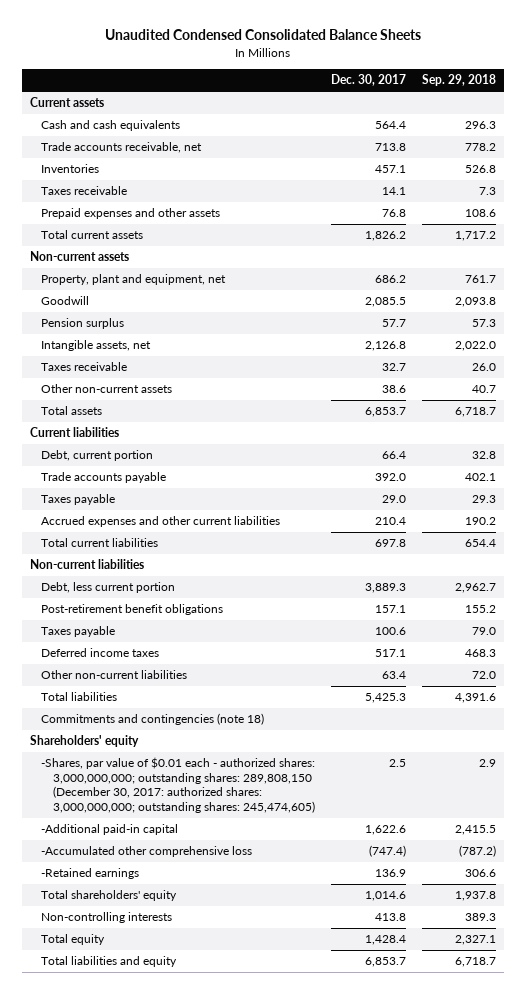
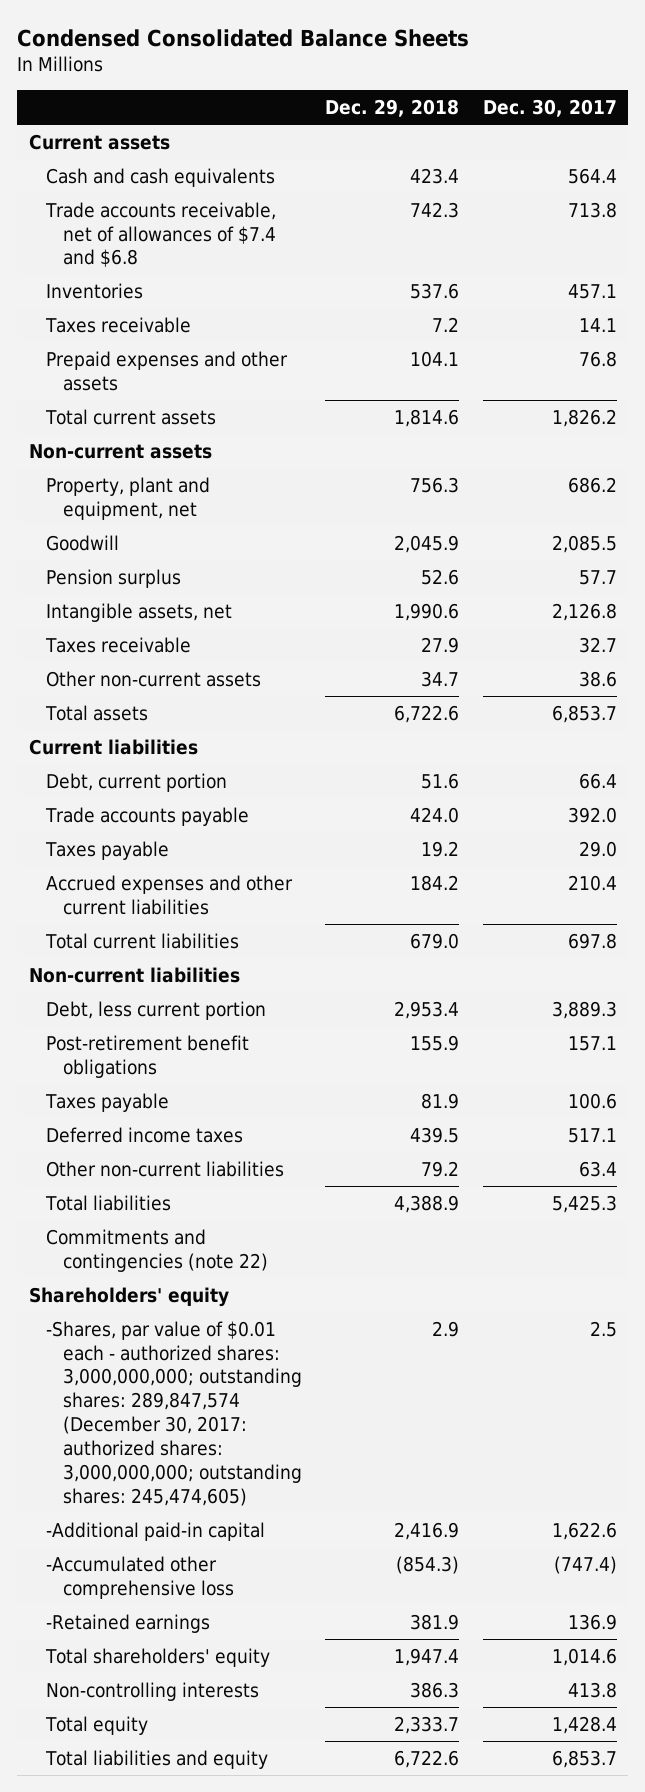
- Unaudited Condensed Consolidated Balance Sheets
+ Condensed Consolidated Balance Sheets
- | Dec. 30, 2017 | Sep. 29, 2018
+ | Dec. 29, 2018 | Dec. 30, 2017
- Trade accounts receivable, net | 713.8 | 778.2
+ Trade accounts receivable, net of allowances of $7.4 and $6.8 | 742.3 | 713.8
- Commitments and contingencies (note 18)
+ Commitments and contingencies (note 22)
- -Shares, par value of $0.01 each - authorized shares: 3,000,000,000; outstanding shares: 289,808,150 (December 30, 2017: authorized shares: 3,000,000,000; outstanding shares: 245,474,605) | 2.5 | 2.9
+ -Shares, par value of $0.01 each - authorized shares: 3,000,000,000; outstanding shares: 289,847,574 (December 30, 2017: authorized shares: 3,000,000,000; outstanding shares: 245,474,605) | 2.9 | 2.5

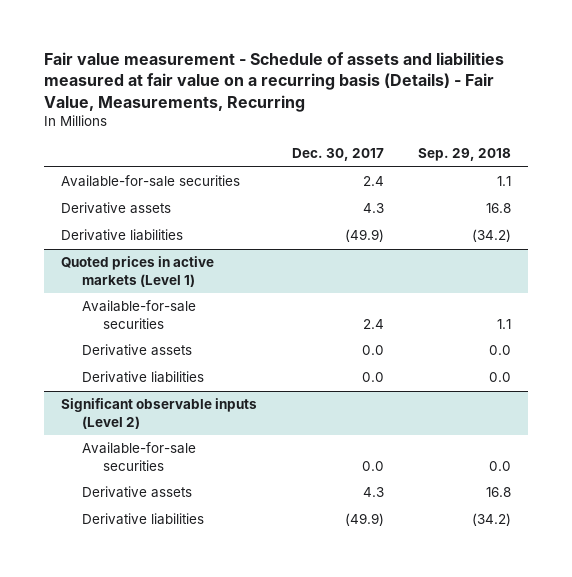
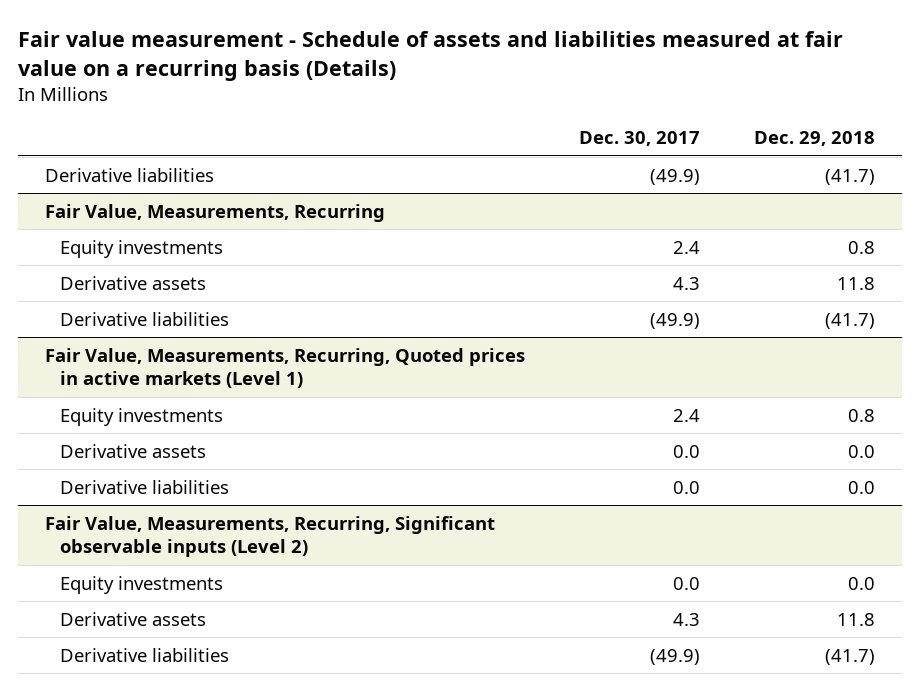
- Fair value measurement - Schedule of assets and liabilities measured at fair value on a recurring basis (Details) - Fair Value, Measurements, Recurring
+ Fair value measurement - Schedule of assets and liabilities measured at fair value on a recurring basis (Details)
- | Dec. 30, 2017 | Sep. 29, 2018
+ | Dec. 30, 2017 | Dec. 29, 2018
- Available-for-sale securities | 2.4 | 1.1
+ Derivative liabilities | (49.9) | (41.7)
+ Fair Value, Measurements, Recurring
+ Equity investments | 2.4 | 0.8
- Quoted prices in active markets (Level 1)
- Available-for-sale securities | 2.4 | 1.1
+ Fair Value, Measurements, Recurring, Quoted prices in active markets (Level 1)
+ Equity investments | 2.4 | 0.8
- Significant observable inputs (Level 2)
- Available-for-sale securities | 0.0 | 0.0
+ Fair Value, Measurements, Recurring, Significant observable inputs (Level 2)
+ Equity investments | 0.0 | 0.0

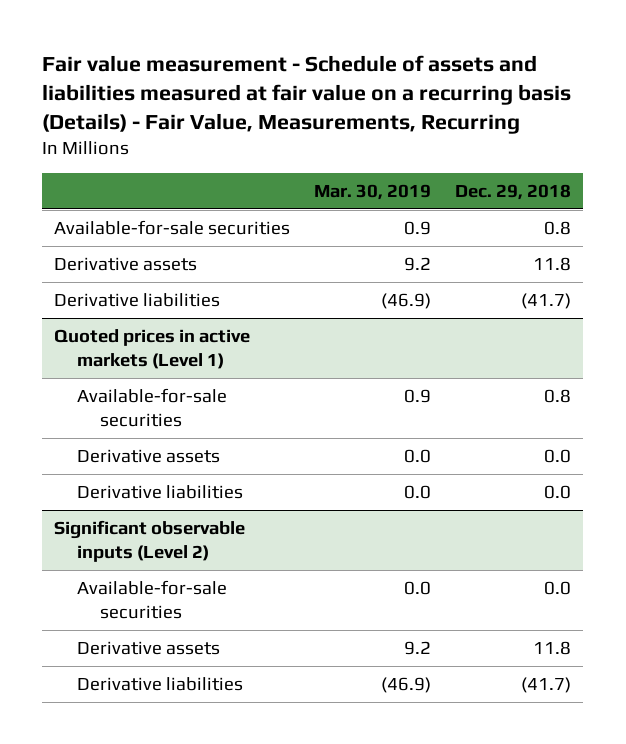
- Fair value measurement - Schedule of assets and liabilities measured at fair value on a recurring basis (Details)
+ Fair value measurement - Schedule of assets and liabilities measured at fair value on a recurring basis (Details) - Fair Value, Measurements, Recurring
- | Dec. 30, 2017 | Dec. 29, 2018
+ | Mar. 30, 2019 | Dec. 29, 2018
- Derivative liabilities | (49.9) | (41.7)
- Fair Value, Measurements, Recurring
- Equity investments | 2.4 | 0.8
+ Available-for-sale securities | 0.9 | 0.8
- Fair Value, Measurements, Recurring, Quoted prices in active markets (Level 1)
- Equity investments | 2.4 | 0.8
+ Quoted prices in active markets (Level 1)
+ Available-for-sale securities | 0.9 | 0.8
- Fair Value, Measurements, Recurring, Significant observable inputs (Level 2)
- Equity investments | 0.0 | 0.0
+ Significant observable inputs (Level 2)
+ Available-for-sale securities | 0.0 | 0.0

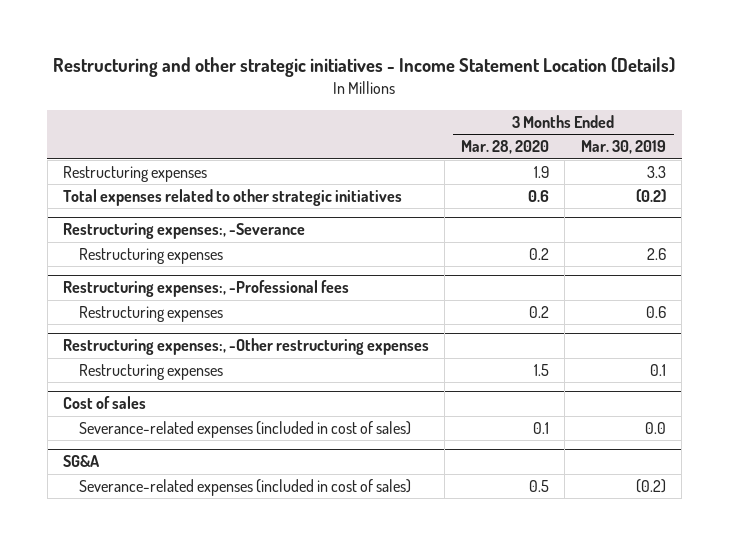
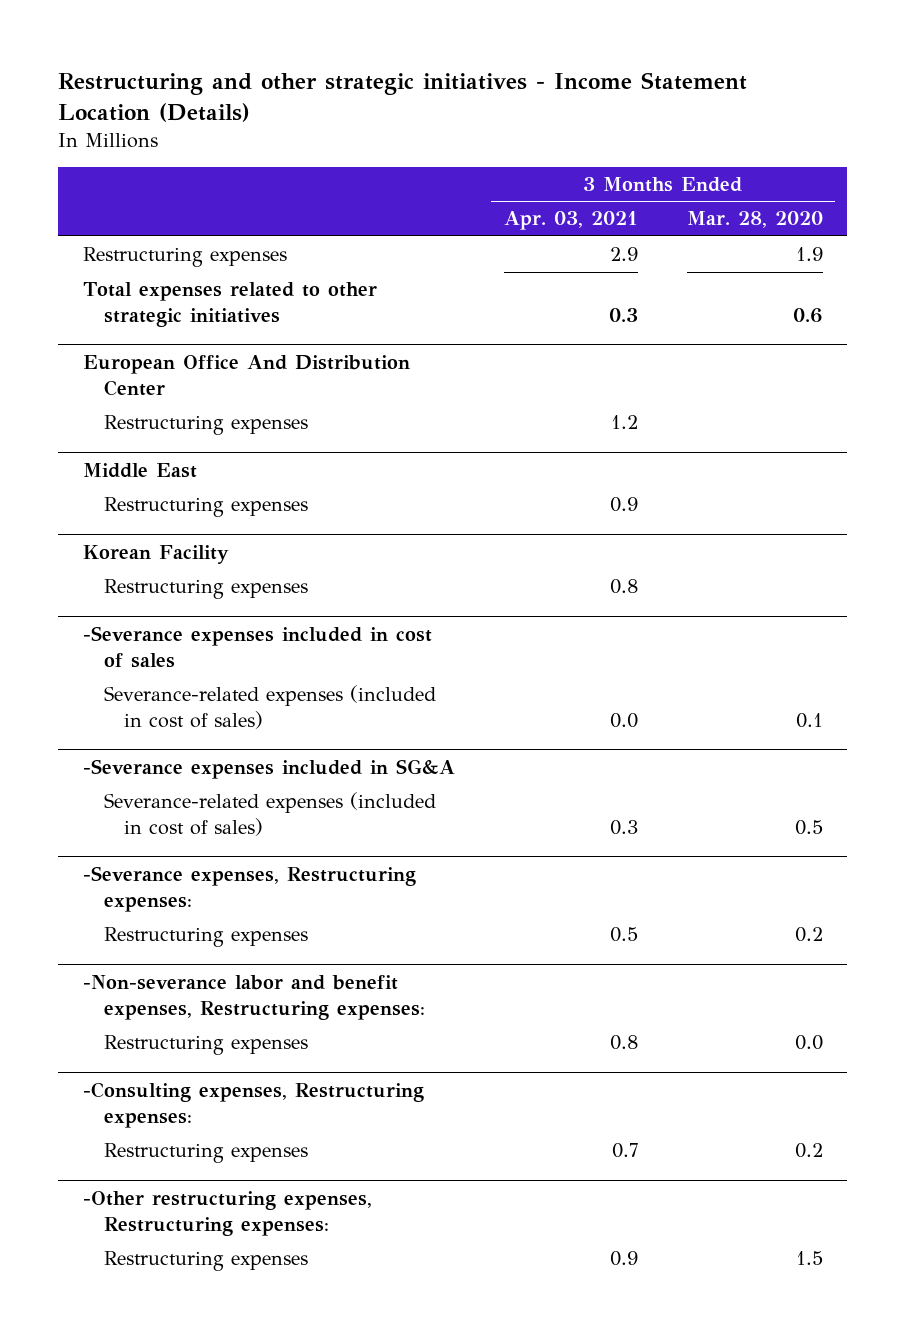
- | 3 Months Ended Mar. 28, 2020 | 3 Months Ended Mar. 30, 2019
+ | 3 Months Ended Apr. 03, 2021 | 3 Months Ended Mar. 28, 2020
- Restructuring expenses:, -Severance
+ European Office And Distribution Center
+ Restructuring expenses | 1.2 |
+ Middle East
+ Restructuring expenses | 0.9 |
+ Korean Facility
+ Restructuring expenses | 0.8 |
+ -Severance expenses included in cost of sales
+ Severance-related expenses (included in cost of sales) | 0.0 | 0.1
+ -Severance expenses included in SG&A
+ Severance-related expenses (included in cost of sales) | 0.3 | 0.5
+ -Severance expenses, Restructuring expenses:
- Restructuring expenses:, -Professional fees
+ -Non-severance labor and benefit expenses, Restructuring expenses:
+ Restructuring expenses | 0.8 | 0.0
+ -Consulting expenses, Restructuring expenses:
- Restructuring expenses:, -Other restructuring expenses
+ -Other restructuring expenses, Restructuring expenses:
- Cost of sales
- Severance-related expenses (included in cost of sales) | 0.1 | 0.0
- SG&A
- Severance-related expenses (included in cost of sales) | 0.5 | (0.2)

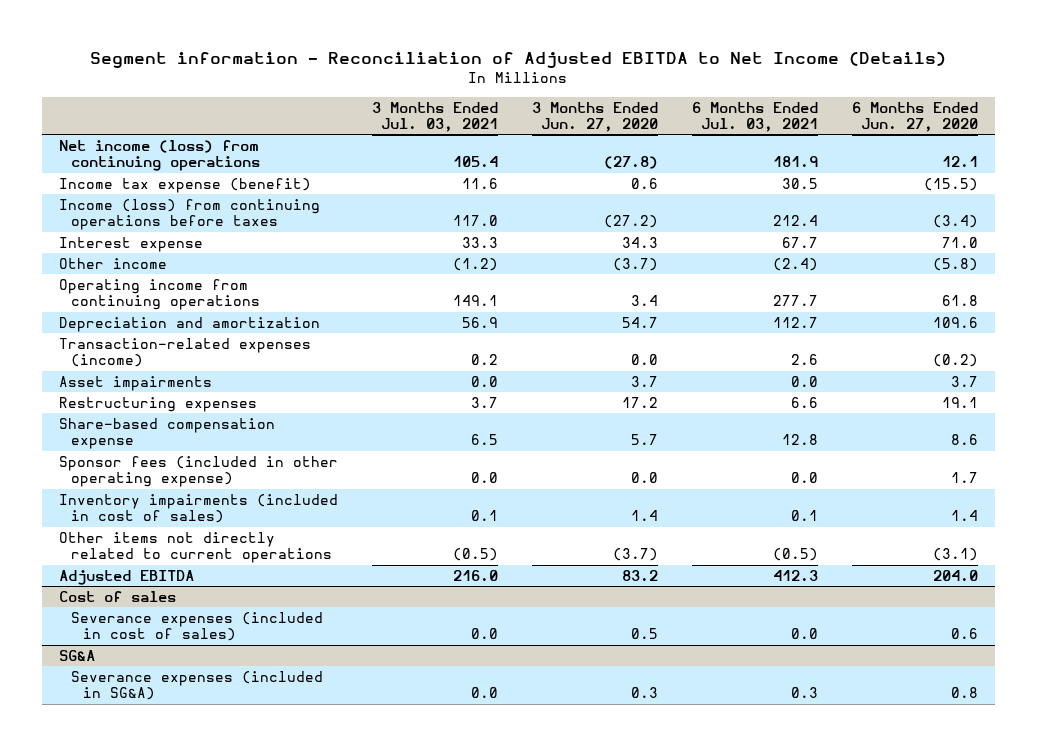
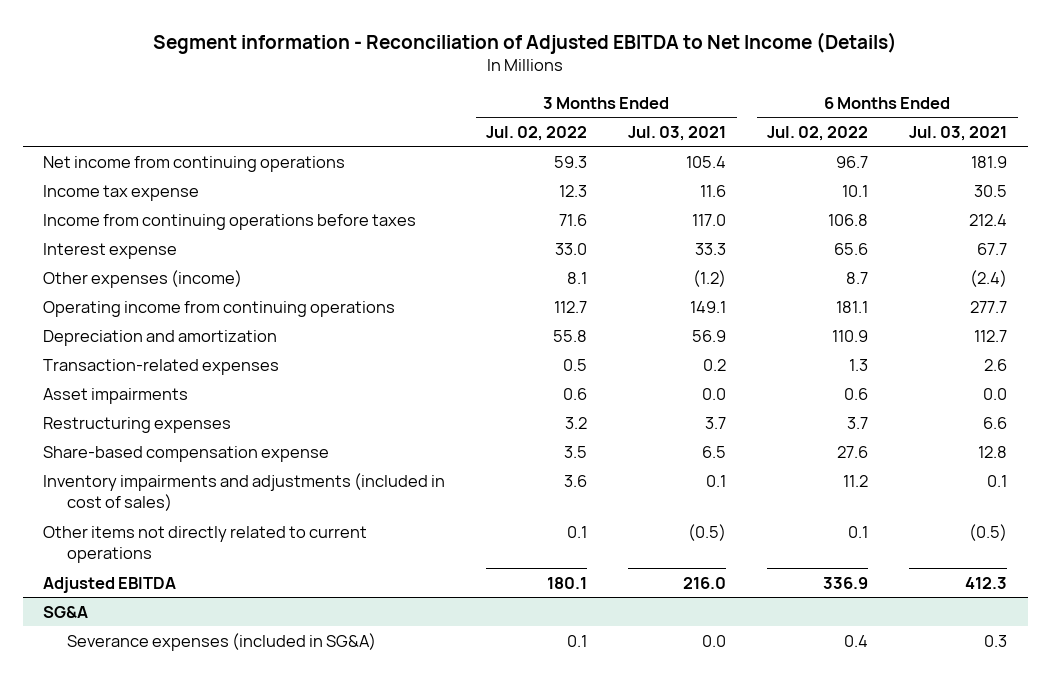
- | 3 Months Ended Jul. 03, 2021 | 3 Months Ended Jun. 27, 2020 | 6 Months Ended Jul. 03, 2021 | 6 Months Ended Jun. 27, 2020
+ | 3 Months Ended Jul. 02, 2022 | 3 Months Ended Jul. 03, 2021 | 6 Months Ended Jul. 02, 2022 | 6 Months Ended Jul. 03, 2021
- Net income (loss) from continuing operations | 105.4 | (27.8) | 181.9 | 12.1
- Income tax expense (benefit) | 11.6 | 0.6 | 30.5 | (15.5)
- Income (loss) from continuing operations before taxes | 117.0 | (27.2) | 212.4 | (3.4)
+ Net income from continuing operations | 59.3 | 105.4 | 96.7 | 181.9
+ Income tax expense | 12.3 | 11.6 | 10.1 | 30.5
+ Income from continuing operations before taxes | 71.6 | 117.0 | 106.8 | 212.4
- Other income | (1.2) | (3.7) | (2.4) | (5.8)
+ Other expenses (income) | 8.1 | (1.2) | 8.7 | (2.4)
- Transaction-related expenses (income) | 0.2 | 0.0 | 2.6 | (0.2)
+ Transaction-related expenses | 0.5 | 0.2 | 1.3 | 2.6
- Sponsor fees (included in other operating expense) | 0.0 | 0.0 | 0.0 | 1.7
- Inventory impairments (included in cost of sales) | 0.1 | 1.4 | 0.1 | 1.4
+ Inventory impairments and adjustments (included in cost of sales) | 3.6 | 0.1 | 11.2 | 0.1
- Cost of sales
- Severance expenses (included in cost of sales) | 0.0 | 0.5 | 0.0 | 0.6

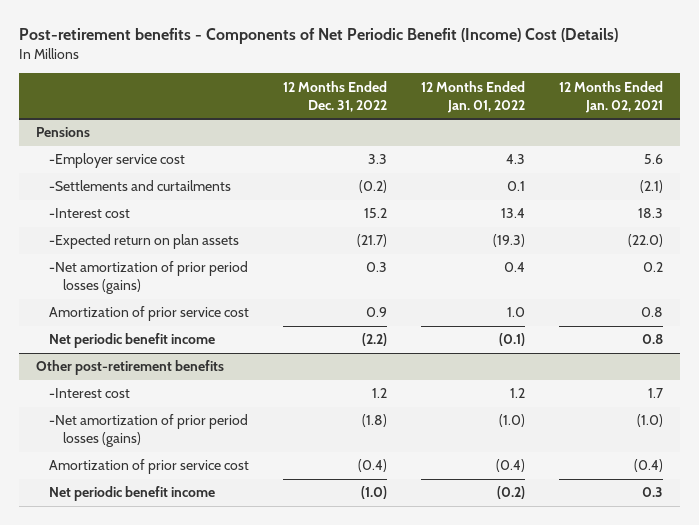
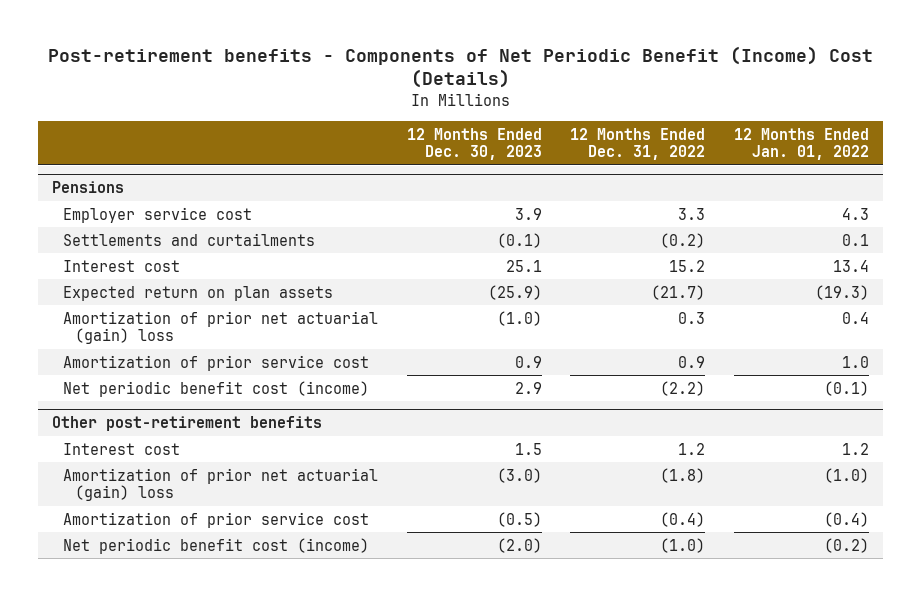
- | 12 Months Ended Dec. 31, 2022 | 12 Months Ended Jan. 01, 2022 | 12 Months Ended Jan. 02, 2021
+ | 12 Months Ended Dec. 30, 2023 | 12 Months Ended Dec. 31, 2022 | 12 Months Ended Jan. 01, 2022
@ Pensions
- -Employer service cost | 3.3 | 4.3 | 5.6
- -Settlements and curtailments | (0.2) | 0.1 | (2.1)
- -Interest cost | 15.2 | 13.4 | 18.3
- -Expected return on plan assets | (21.7) | (19.3) | (22.0)
- -Net amortization of prior period losses (gains) | 0.3 | 0.4 | 0.2
+ Employer service cost | 3.9 | 3.3 | 4.3
+ Settlements and curtailments | (0.1) | (0.2) | 0.1
+ Interest cost | 25.1 | 15.2 | 13.4
+ Expected return on plan assets | (25.9) | (21.7) | (19.3)
+ Amortization of prior net actuarial (gain) loss | (1.0) | 0.3 | 0.4
- Net periodic benefit income | (2.2) | (0.1) | 0.8
+ Net periodic benefit cost (income) | 2.9 | (2.2) | (0.1)
@ Other post-retirement benefits
- -Interest cost | 1.2 | 1.2 | 1.7
- -Net amortization of prior period losses (gains) | (1.8) | (1.0) | (1.0)
+ Interest cost | 1.5 | 1.2 | 1.2
+ Amortization of prior net actuarial (gain) loss | (3.0) | (1.8) | (1.0)
- Net periodic benefit income | (1.0) | (0.2) | 0.3
+ Net periodic benefit cost (income) | (2.0) | (1.0) | (0.2)

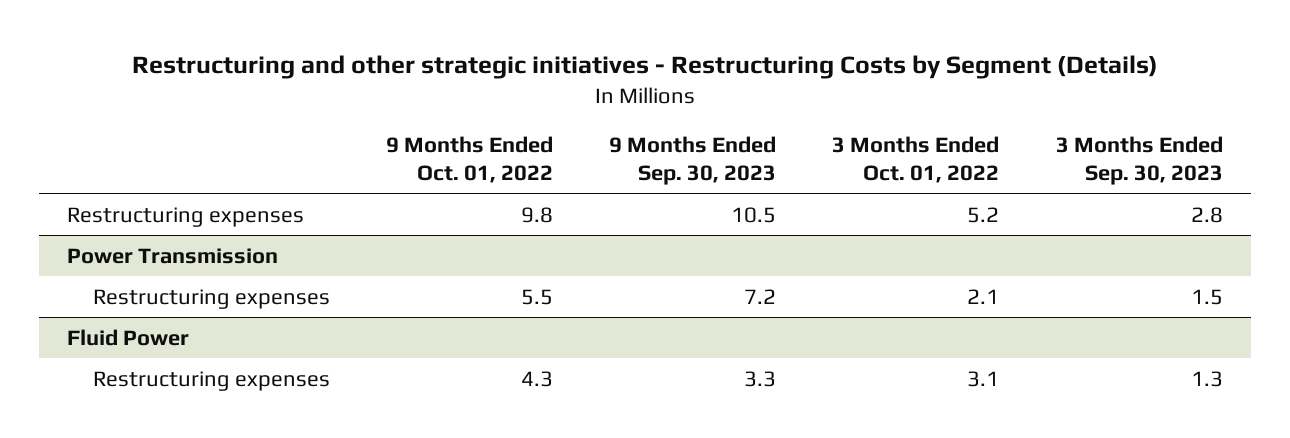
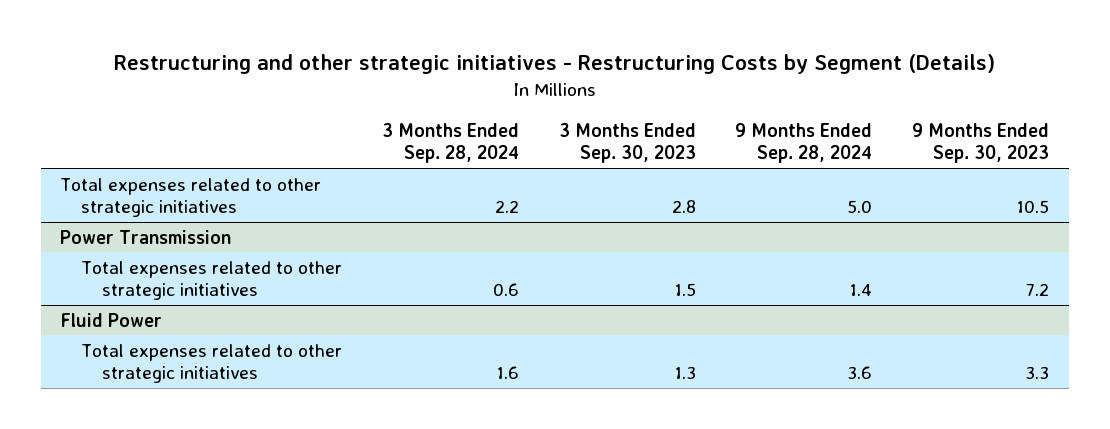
- | 9 Months Ended Oct. 01, 2022 | 9 Months Ended Sep. 30, 2023 | 3 Months Ended Oct. 01, 2022 | 3 Months Ended Sep. 30, 2023
+ | 3 Months Ended Sep. 28, 2024 | 3 Months Ended Sep. 30, 2023 | 9 Months Ended Sep. 28, 2024 | 9 Months Ended Sep. 30, 2023
- Restructuring expenses | 9.8 | 10.5 | 5.2 | 2.8
+ Total expenses related to other strategic initiatives | 2.2 | 2.8 | 5.0 | 10.5
@ Power Transmission
- Restructuring expenses | 5.5 | 7.2 | 2.1 | 1.5
+ Total expenses related to other strategic initiatives | 0.6 | 1.5 | 1.4 | 7.2
@ Fluid Power
- Restructuring expenses | 4.3 | 3.3 | 3.1 | 1.3
+ Total expenses related to other strategic initiatives | 1.6 | 1.3 | 3.6 | 3.3

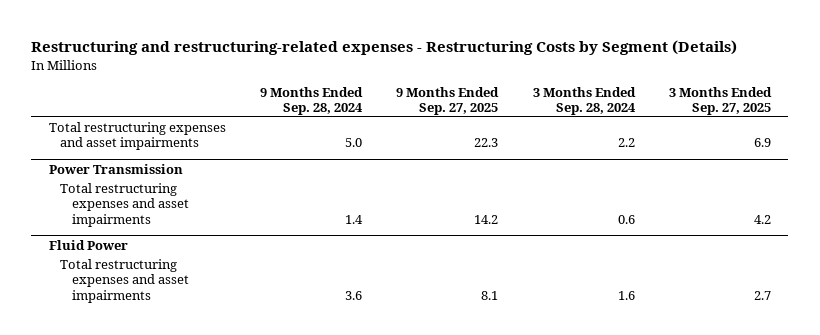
- Restructuring and other strategic initiatives - Restructuring Costs by Segment (Details)
+ Restructuring and restructuring-related expenses - Restructuring Costs by Segment (Details)
- | 3 Months Ended Sep. 28, 2024 | 3 Months Ended Sep. 30, 2023 | 9 Months Ended Sep. 28, 2024 | 9 Months Ended Sep. 30, 2023
+ | 9 Months Ended Sep. 28, 2024 | 9 Months Ended Sep. 27, 2025 | 3 Months Ended Sep. 28, 2024 | 3 Months Ended Sep. 27, 2025
- Total expenses related to other strategic initiatives | 2.2 | 2.8 | 5.0 | 10.5
+ Total restructuring expenses and asset impairments | 5.0 | 22.3 | 2.2 | 6.9
@ Power Transmission
- Total expenses related to other strategic initiatives | 0.6 | 1.5 | 1.4 | 7.2
+ Total restructuring expenses and asset impairments | 1.4 | 14.2 | 0.6 | 4.2
@ Fluid Power
- Total expenses related to other strategic initiatives | 1.6 | 1.3 | 3.6 | 3.3
+ Total restructuring expenses and asset impairments | 3.6 | 8.1 | 1.6 | 2.7

